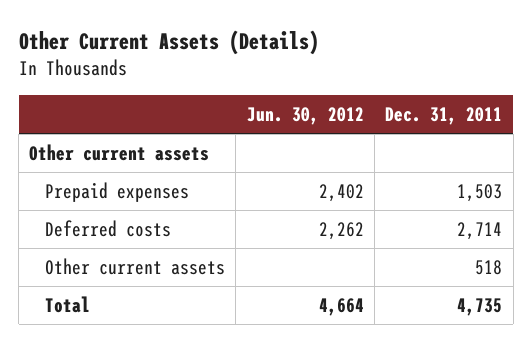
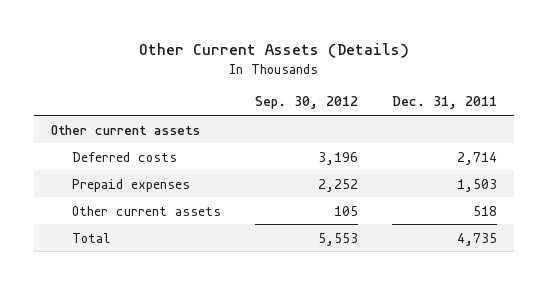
- | Jun. 30, 2012 | Dec. 31, 2011
+ | Sep. 30, 2012 | Dec. 31, 2011
moved down: Prepaid expenses | 2,252 | 1,503

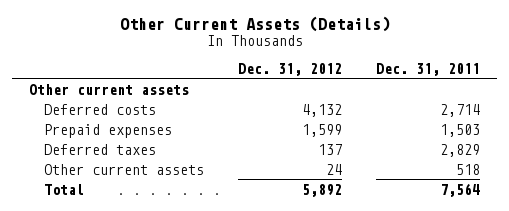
- | Sep. 30, 2012 | Dec. 31, 2011
+ | Dec. 31, 2012 | Dec. 31, 2011
+ Deferred taxes | 137 | 2,829
- Total | 5,553 | 4,735
+ Total | 5,892 | 7,564

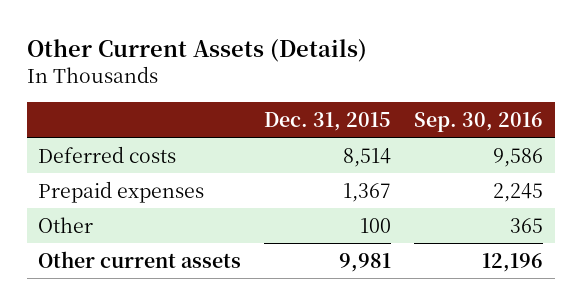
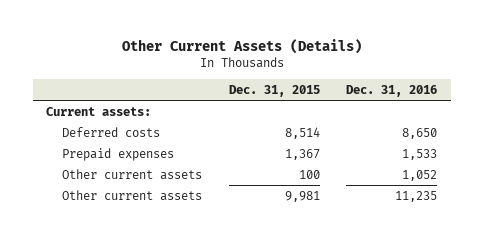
- | Dec. 31, 2015 | Sep. 30, 2016
+ | Dec. 31, 2015 | Dec. 31, 2016
+ Current assets:
- Other | 100 | 365
+ Other current assets | 100 | 1,052

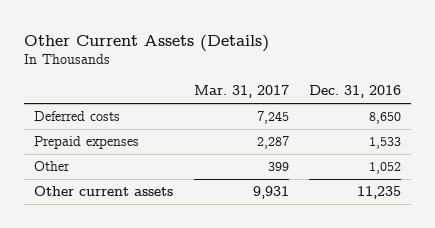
- | Dec. 31, 2015 | Dec. 31, 2016
+ | Mar. 31, 2017 | Dec. 31, 2016
- Current assets:
- Other current assets | 100 | 1,052
+ Other | 399 | 1,052

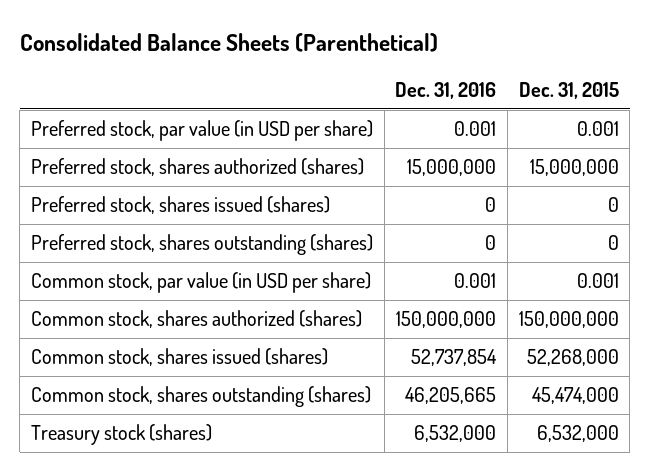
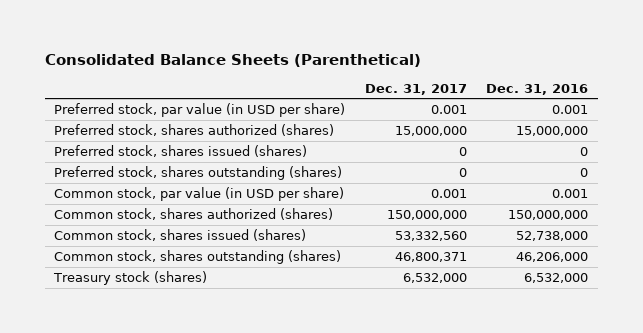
- | Dec. 31, 2016 | Dec. 31, 2015
+ | Dec. 31, 2017 | Dec. 31, 2016
- Common stock, shares issued (shares) | 52,737,854 | 52,268,000
- Common stock, shares outstanding (shares) | 46,205,665 | 45,474,000
+ Common stock, shares issued (shares) | 53,332,560 | 52,738,000
+ Common stock, shares outstanding (shares) | 46,800,371 | 46,206,000

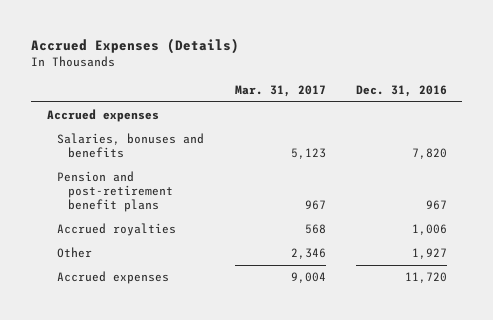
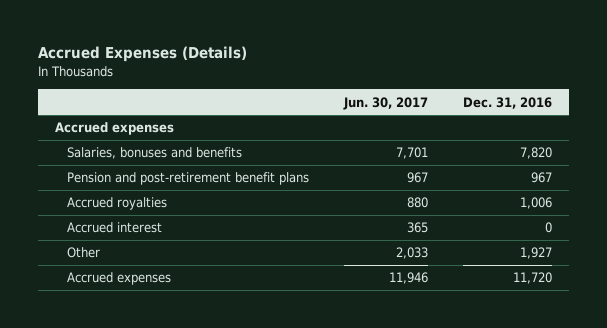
- | Mar. 31, 2017 | Dec. 31, 2016
+ | Jun. 30, 2017 | Dec. 31, 2016
+ Accrued interest | 365 | 0

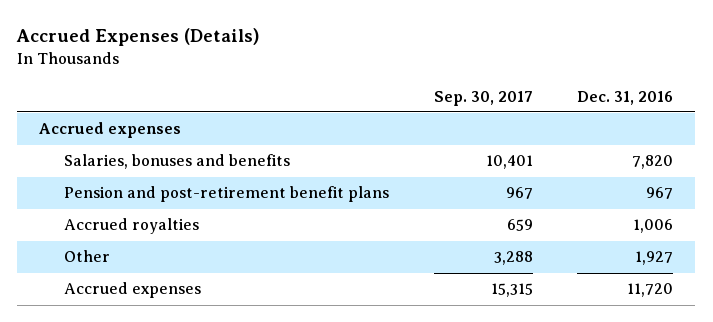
- | Jun. 30, 2017 | Dec. 31, 2016
+ | Sep. 30, 2017 | Dec. 31, 2016
- Accrued interest | 365 | 0

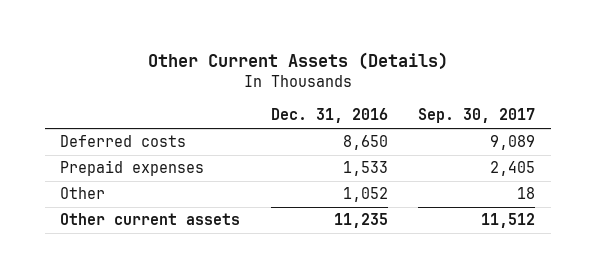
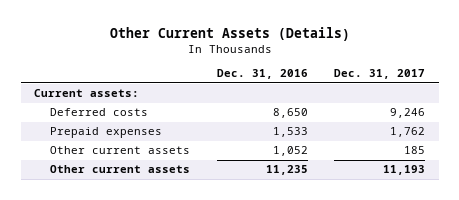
- | Dec. 31, 2016 | Sep. 30, 2017
+ | Dec. 31, 2016 | Dec. 31, 2017
+ Current assets:
- Other | 1,052 | 18
+ Other current assets | 1,052 | 185

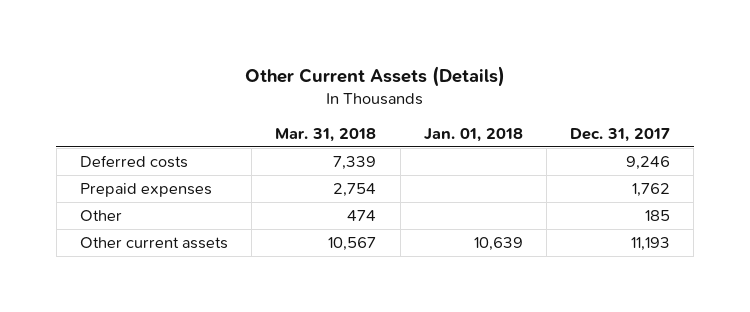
- | Dec. 31, 2016 | Dec. 31, 2017
+ | Mar. 31, 2018 | Jan. 01, 2018 | Dec. 31, 2017
- Current assets:
- Other current assets | 1,052 | 185
+ Other | 474 | | 185

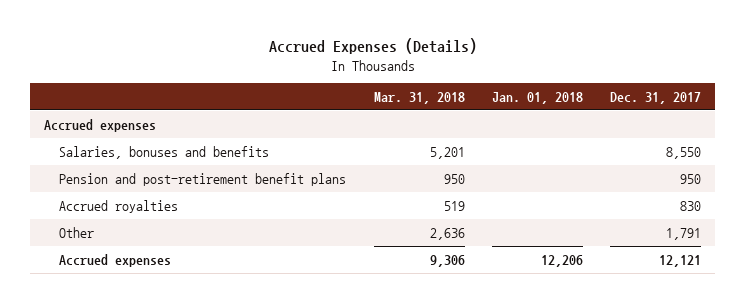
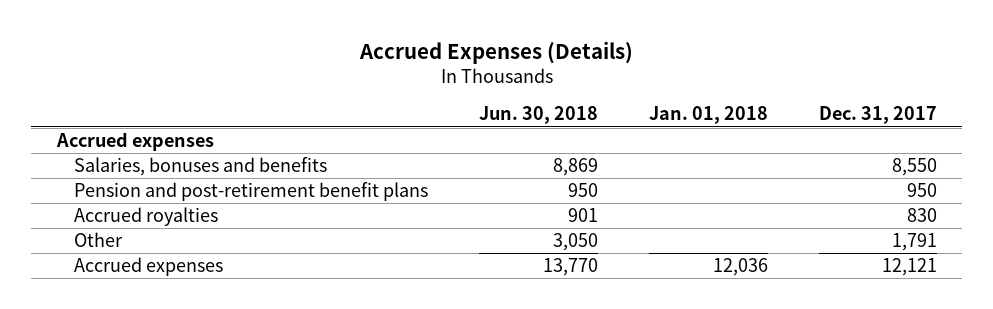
- | Mar. 31, 2018 | Jan. 01, 2018 | Dec. 31, 2017
+ | Jun. 30, 2018 | Jan. 01, 2018 | Dec. 31, 2017
- Accrued expenses | 9,306 | 12,206 | 12,121
+ Accrued expenses | 13,770 | 12,036 | 12,121

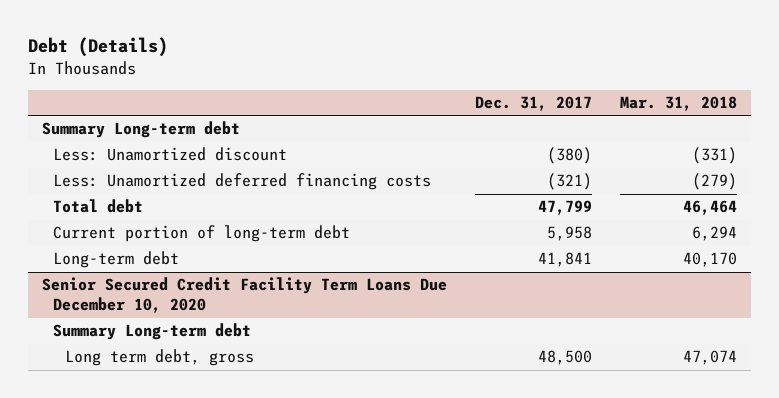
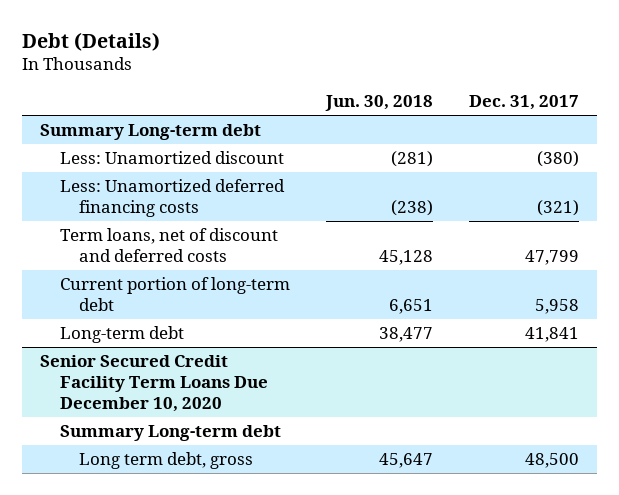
- | Dec. 31, 2017 | Mar. 31, 2018
+ | Jun. 30, 2018 | Dec. 31, 2017
- Total debt | 47,799 | 46,464
+ Term loans, net of discount and deferred costs | 45,128 | 47,799

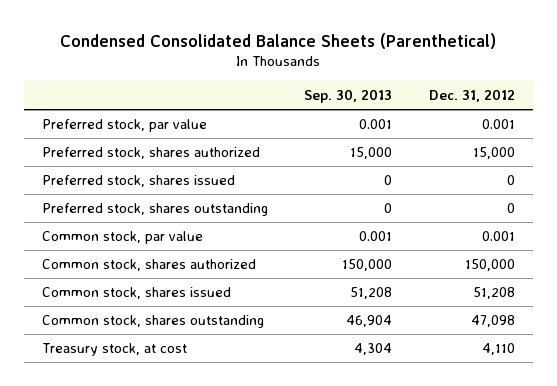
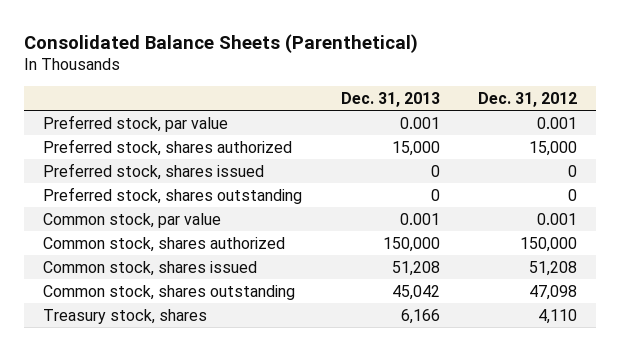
- Condensed Consolidated Balance Sheets (Parenthetical)
+ Consolidated Balance Sheets (Parenthetical)
- | Sep. 30, 2013 | Dec. 31, 2012
+ | Dec. 31, 2013 | Dec. 31, 2012
- Treasury stock, at cost | 4,304 | 4,110
+ Treasury stock, shares | 6,166 | 4,110

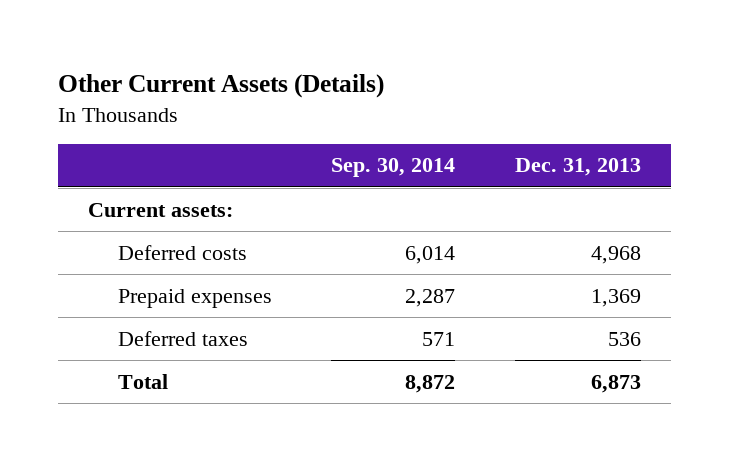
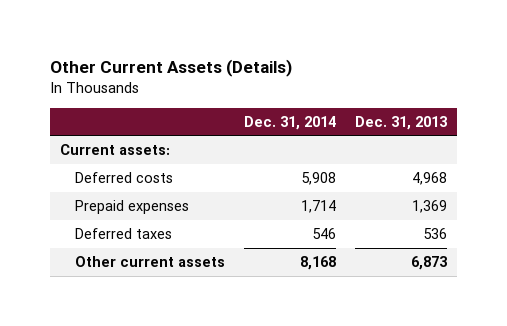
- | Sep. 30, 2014 | Dec. 31, 2013
+ | Dec. 31, 2014 | Dec. 31, 2013
- Total | 8,872 | 6,873
+ Other current assets | 8,168 | 6,873

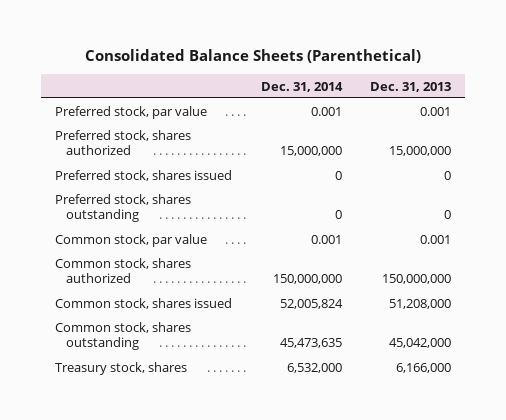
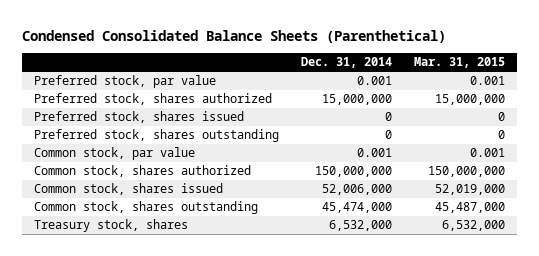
- Consolidated Balance Sheets (Parenthetical)
+ Condensed Consolidated Balance Sheets (Parenthetical)
- | Dec. 31, 2014 | Dec. 31, 2013
+ | Dec. 31, 2014 | Mar. 31, 2015
- Common stock, shares issued | 52,005,824 | 51,208,000
- Common stock, shares outstanding | 45,473,635 | 45,042,000
+ Common stock, shares issued | 52,006,000 | 52,019,000
+ Common stock, shares outstanding | 45,474,000 | 45,487,000

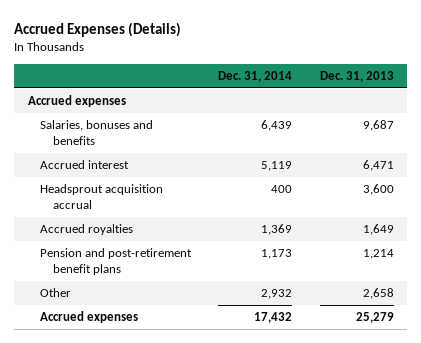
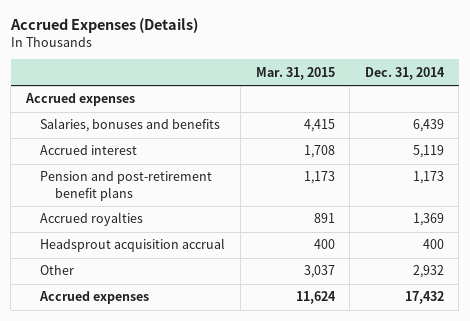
- | Dec. 31, 2014 | Dec. 31, 2013
+ | Mar. 31, 2015 | Dec. 31, 2014
moved down: Accrued royalties | 891 | 1,369
moved down: Headsprout acquisition accrual | 400 | 400

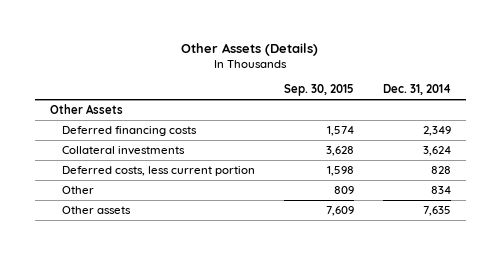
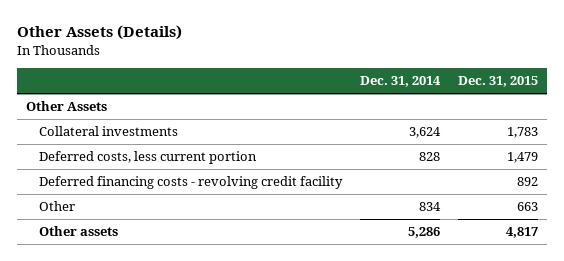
- | Sep. 30, 2015 | Dec. 31, 2014
+ | Dec. 31, 2014 | Dec. 31, 2015
- Deferred financing costs | 1,574 | 2,349
+ Deferred financing costs - revolving credit facility | | 892
- Other assets | 7,609 | 7,635
+ Other assets | 5,286 | 4,817

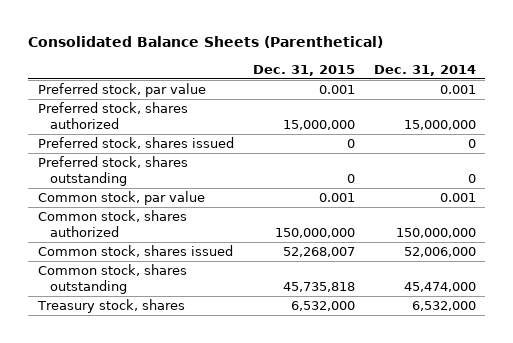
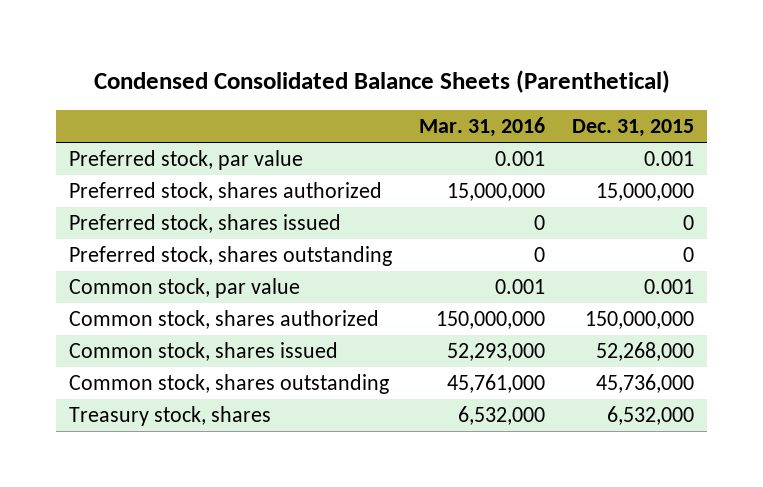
- Consolidated Balance Sheets (Parenthetical)
+ Condensed Consolidated Balance Sheets (Parenthetical)
- | Dec. 31, 2015 | Dec. 31, 2014
+ | Mar. 31, 2016 | Dec. 31, 2015
- Common stock, shares issued | 52,268,007 | 52,006,000
- Common stock, shares outstanding | 45,735,818 | 45,474,000
+ Common stock, shares issued | 52,293,000 | 52,268,000
+ Common stock, shares outstanding | 45,761,000 | 45,736,000

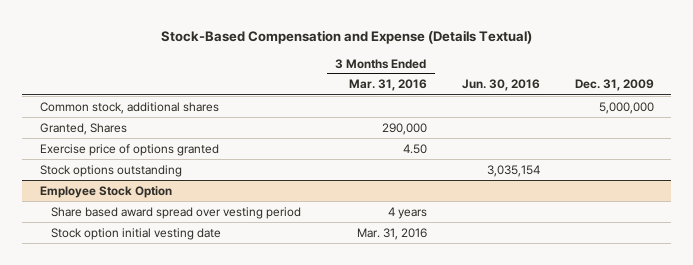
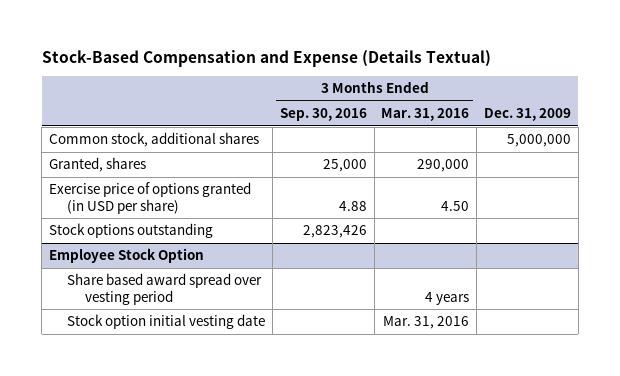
- | 3 Months Ended Mar. 31, 2016 | Jun. 30, 2016 | Dec. 31, 2009
+ | 3 Months Ended Sep. 30, 2016 | 3 Months Ended Mar. 31, 2016 | Dec. 31, 2009
- Granted, Shares | 290,000 | |
- Exercise price of options granted | 4.50 | |
+ Granted, shares | 25,000 | 290,000 |
+ Exercise price of options granted (in USD per share) | 4.88 | 4.50 |

